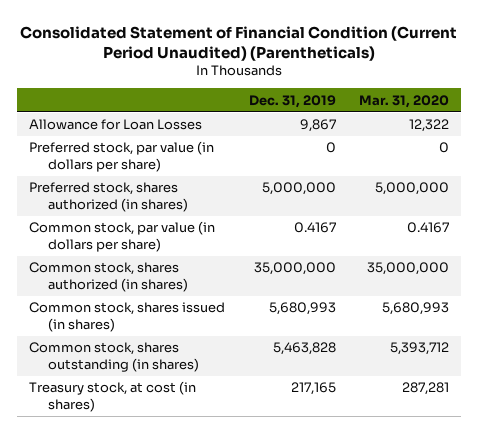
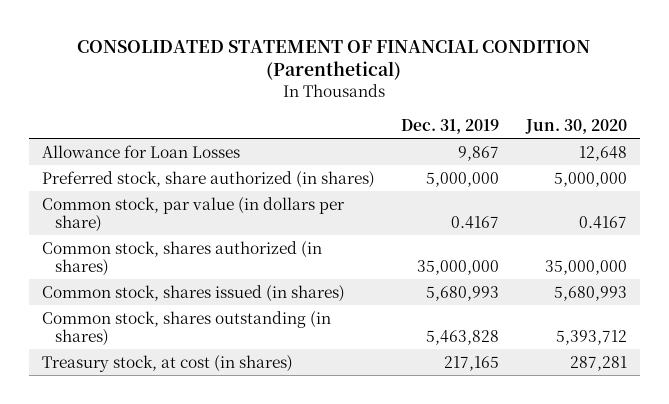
- Consolidated Statement of Financial Condition (Current Period Unaudited) (Parentheticals)
+ CONSOLIDATED STATEMENT OF FINANCIAL CONDITION (Parenthetical)
- | Dec. 31, 2019 | Mar. 31, 2020
+ | Dec. 31, 2019 | Jun. 30, 2020
- Preferred stock, par value (in dollars per share) | 0 | 0
- Preferred stock, shares authorized (in shares) | 5,000,000 | 5,000,000
+ Preferred stock, share authorized (in shares) | 5,000,000 | 5,000,000

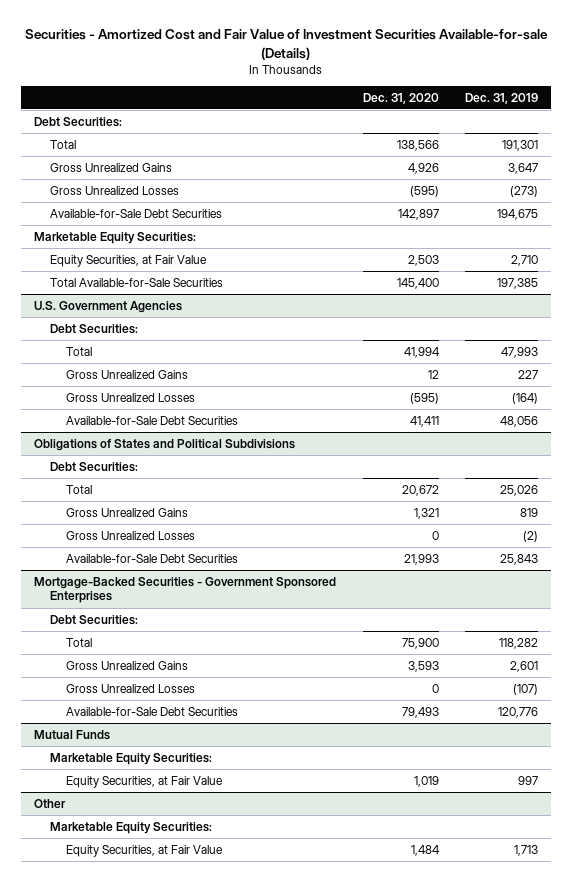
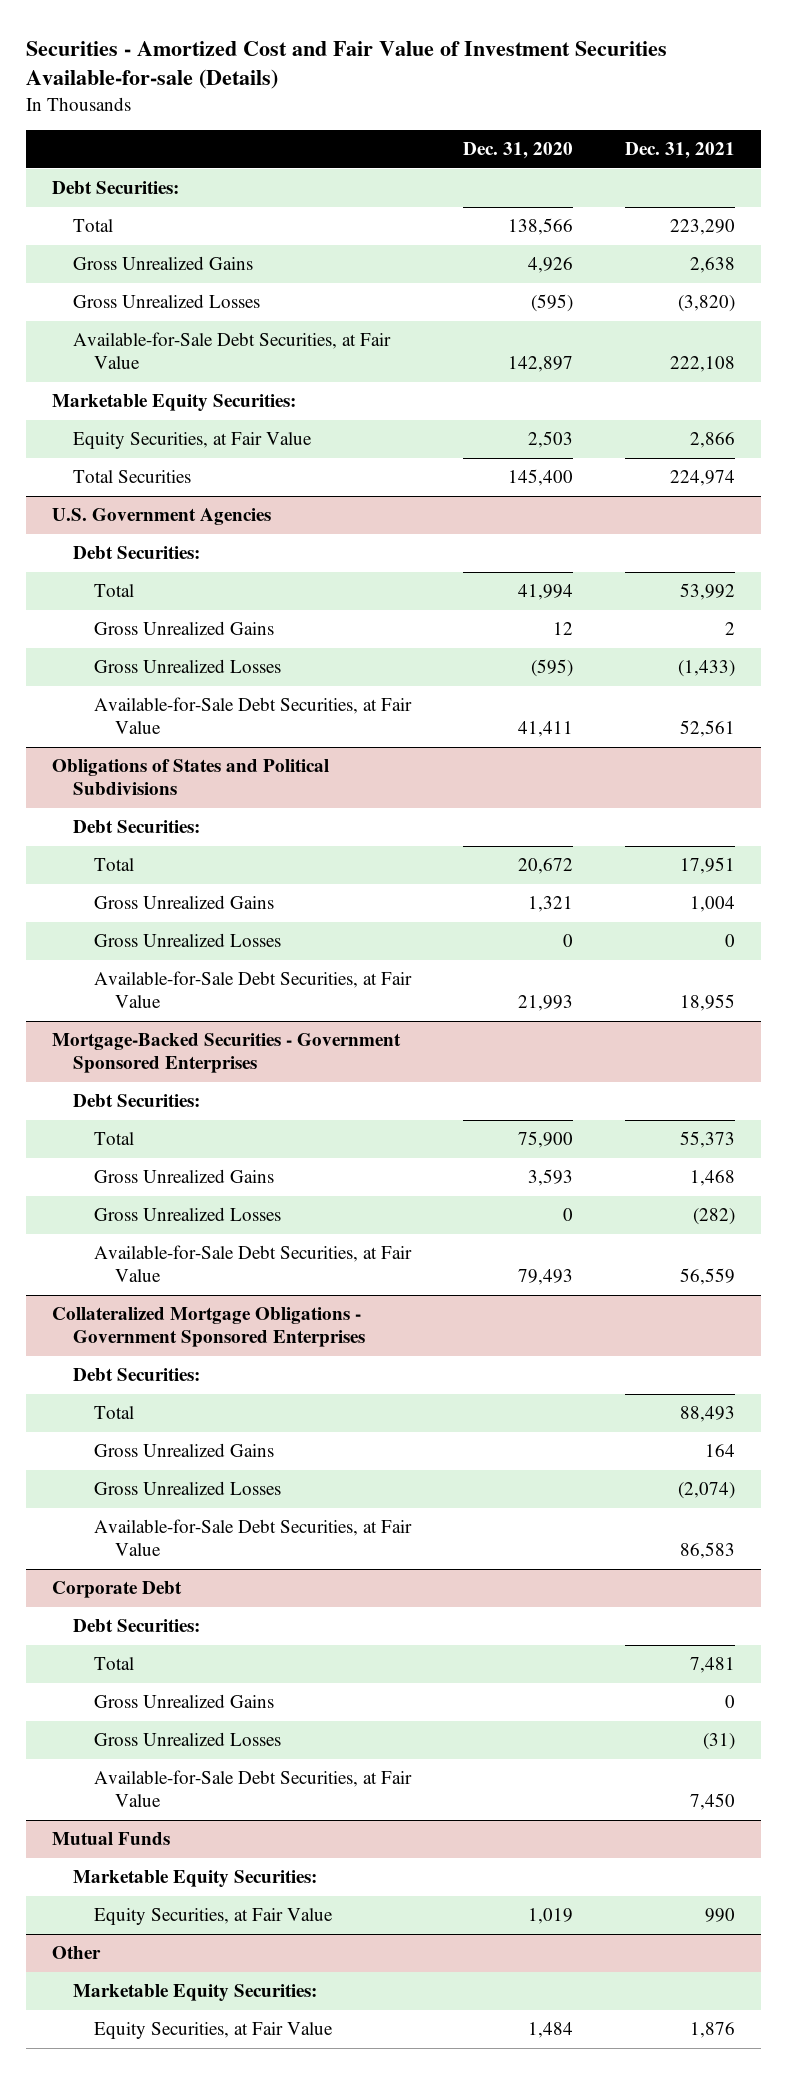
- | Dec. 31, 2020 | Dec. 31, 2019
+ | Dec. 31, 2020 | Dec. 31, 2021
- Available-for-Sale Debt Securities | 142,897 | 194,675
+ Available-for-Sale Debt Securities, at Fair Value | 142,897 | 222,108
- Total Available-for-Sale Securities | 145,400 | 197,385
+ Total Securities | 145,400 | 224,974
@ U.S. Government Agencies
- Available-for-Sale Debt Securities | 41,411 | 48,056
+ Available-for-Sale Debt Securities, at Fair Value | 41,411 | 52,561
@ Obligations of States and Political Subdivisions
- Available-for-Sale Debt Securities | 21,993 | 25,843
+ Available-for-Sale Debt Securities, at Fair Value | 21,993 | 18,955
@ Mortgage-Backed Securities - Government Sponsored Enterprises
- Available-for-Sale Debt Securities | 79,493 | 120,776
+ Available-for-Sale Debt Securities, at Fair Value | 79,493 | 56,559
+ Collateralized Mortgage Obligations - Government Sponsored Enterprises
+ Debt Securities:
+ Total | | 88,493
+ Gross Unrealized Gains | | 164
+ Gross Unrealized Losses | | (2,074)
+ Available-for-Sale Debt Securities, at Fair Value | | 86,583
+ Corporate Debt
+ Debt Securities:
+ Total | | 7,481
+ Gross Unrealized Gains | | 0
+ Gross Unrealized Losses | | (31)
+ Available-for-Sale Debt Securities, at Fair Value | | 7,450

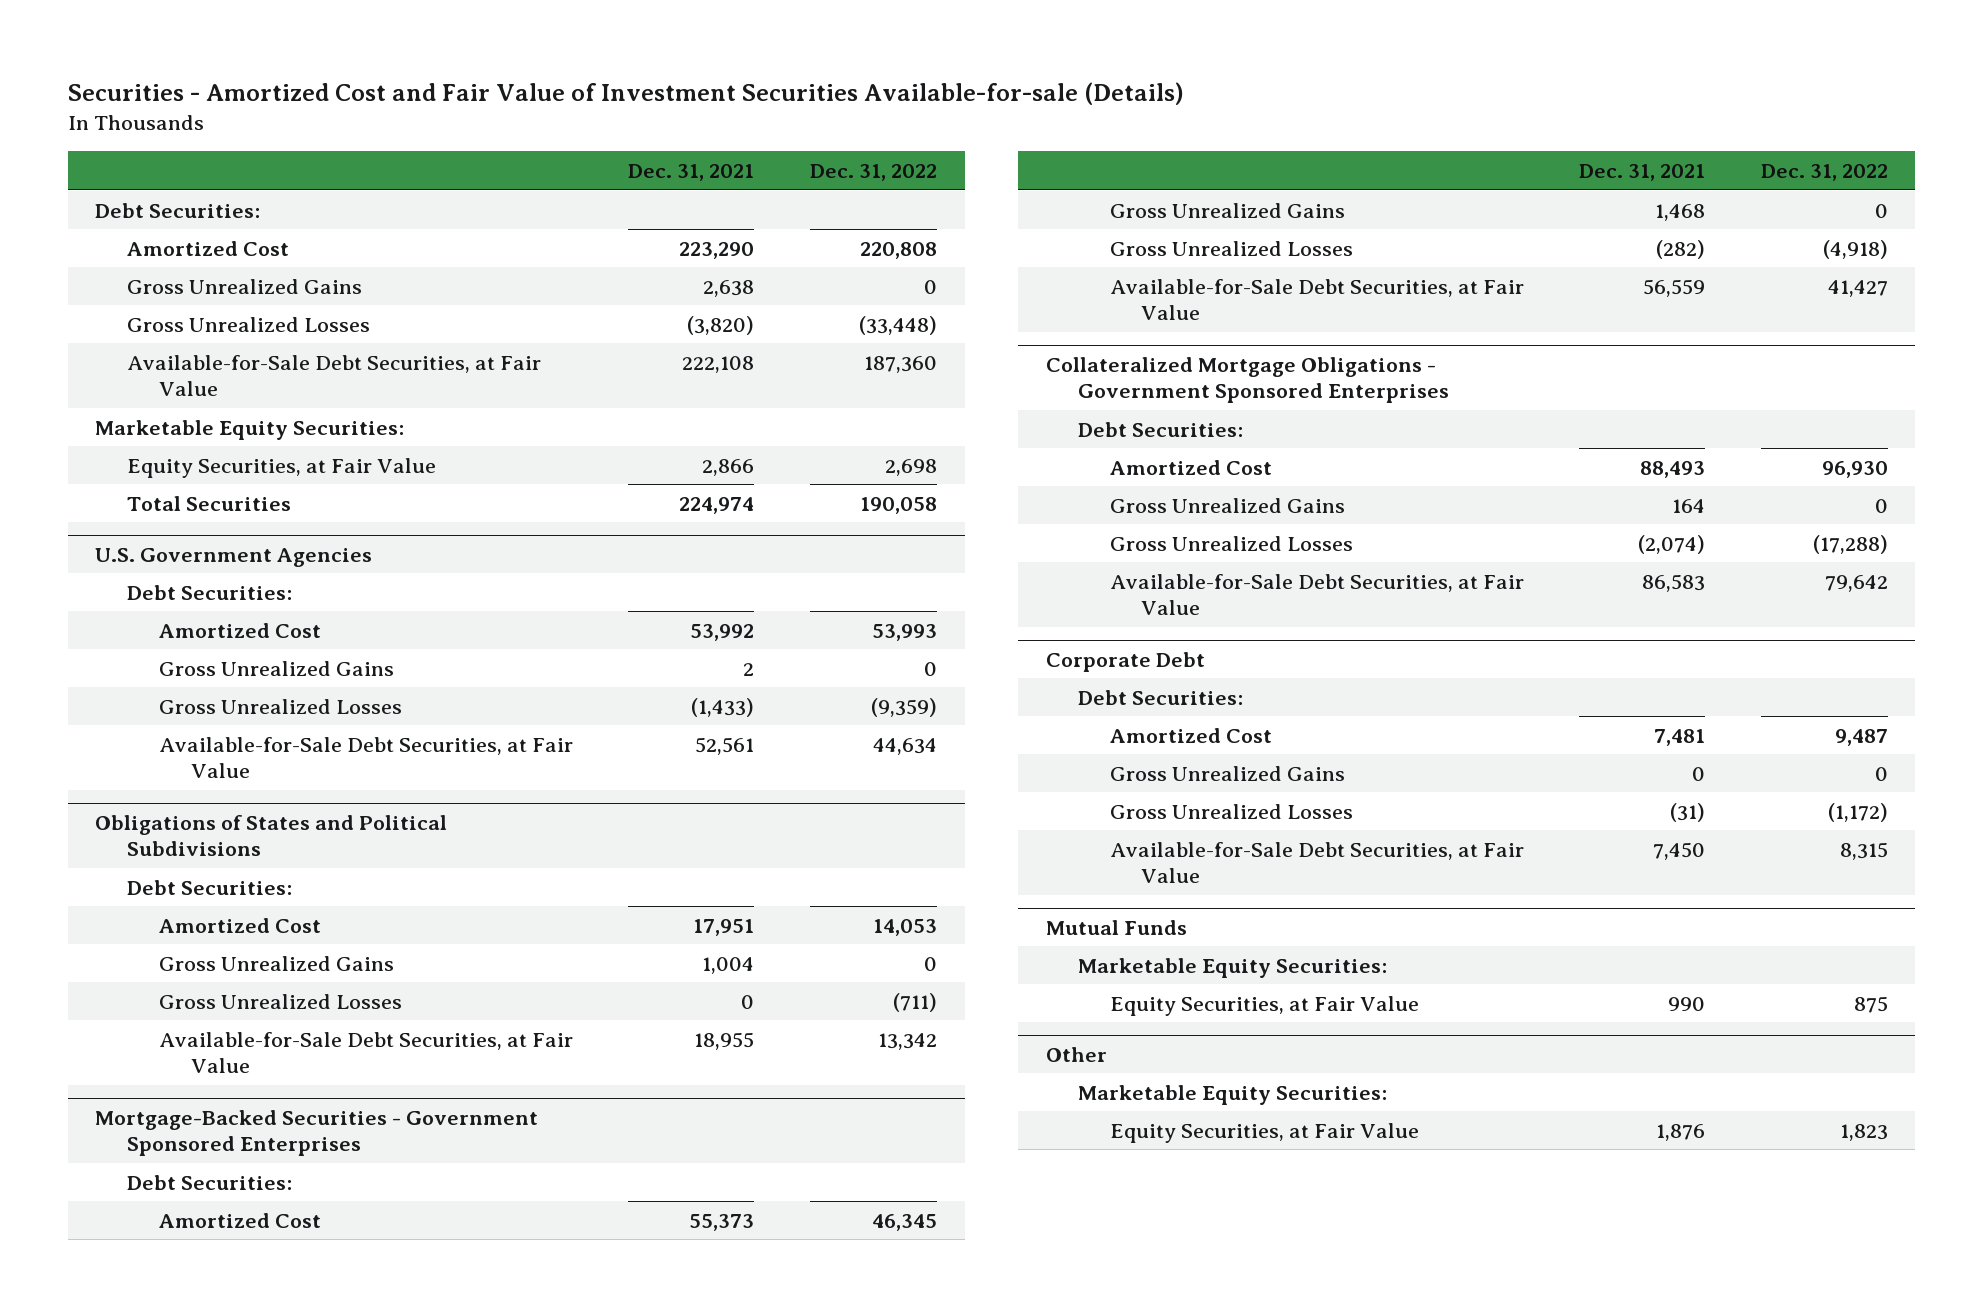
- | Dec. 31, 2020 | Dec. 31, 2021
+ | Dec. 31, 2021 | Dec. 31, 2022
- Total | 138,566 | 223,290
+ Amortized Cost | 223,290 | 220,808
@ U.S. Government Agencies
- Total | 41,994 | 53,992
+ Amortized Cost | 53,992 | 53,993
@ Obligations of States and Political Subdivisions
- Total | 20,672 | 17,951
+ Amortized Cost | 17,951 | 14,053
@ Mortgage-Backed Securities - Government Sponsored Enterprises
- Total | 75,900 | 55,373
+ Amortized Cost | 55,373 | 46,345
@ Collateralized Mortgage Obligations - Government Sponsored Enterprises
- Total | | 88,493
+ Amortized Cost | 88,493 | 96,930
@ Corporate Debt
- Total | | 7,481
+ Amortized Cost | 7,481 | 9,487

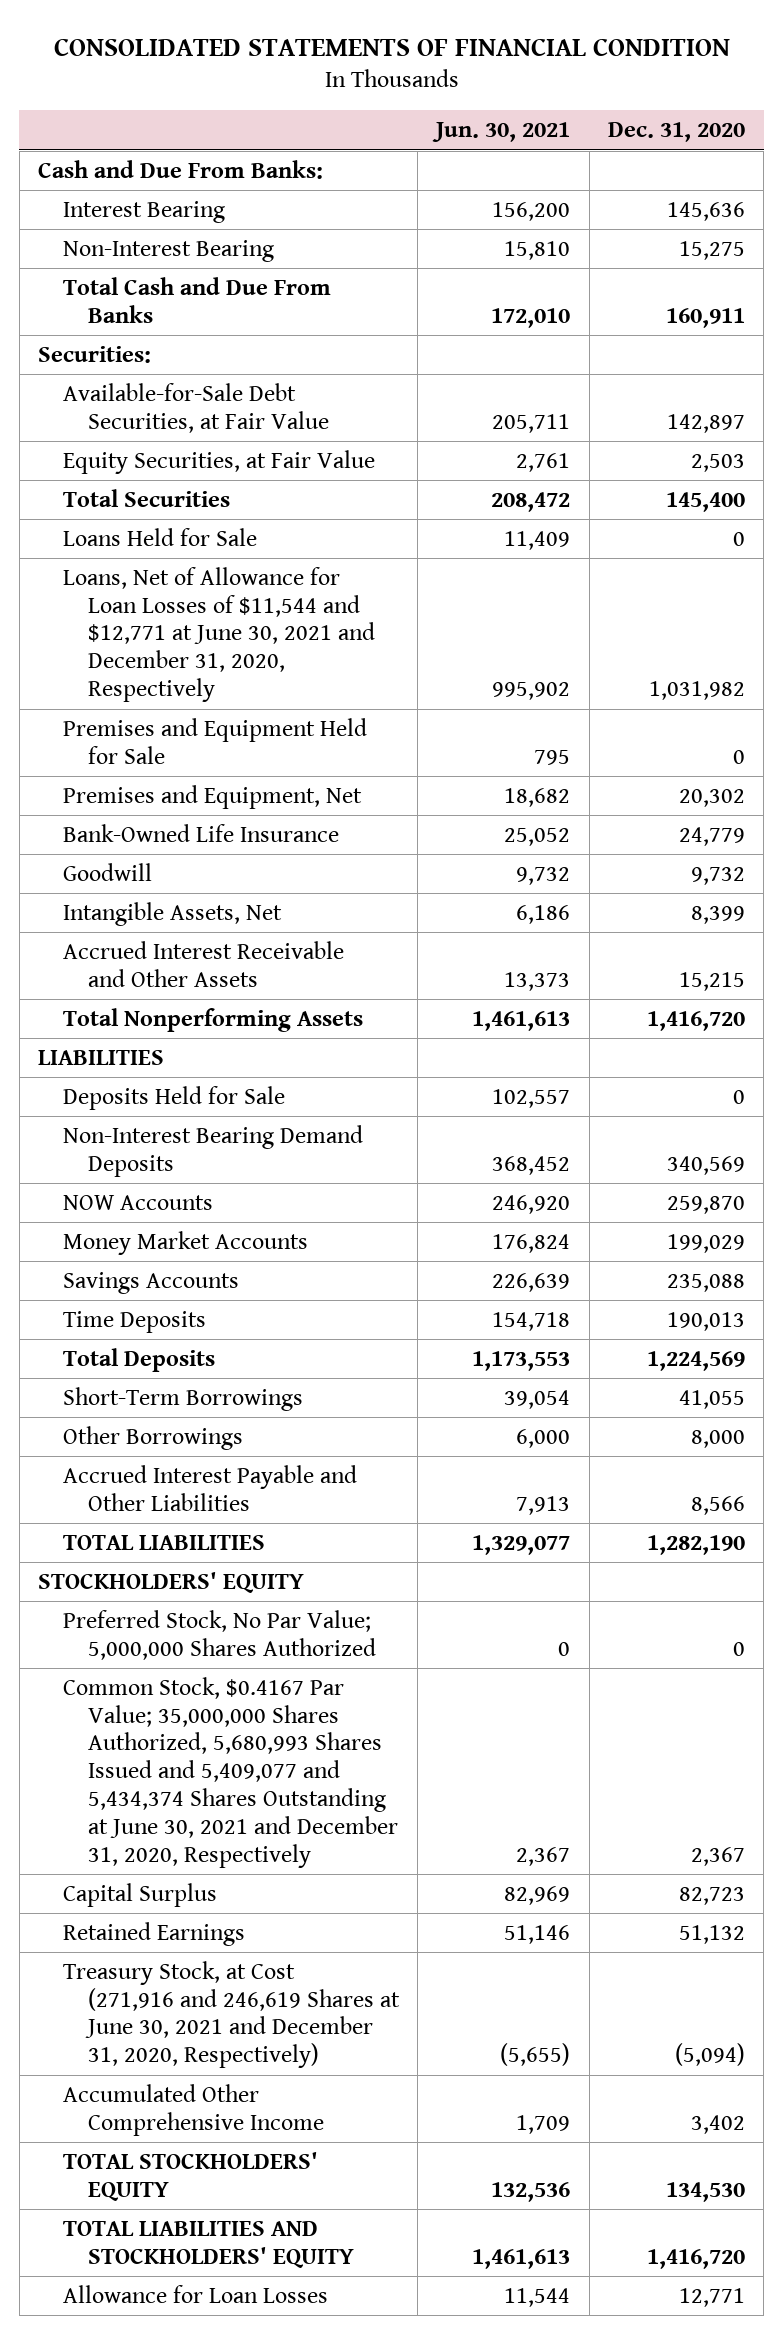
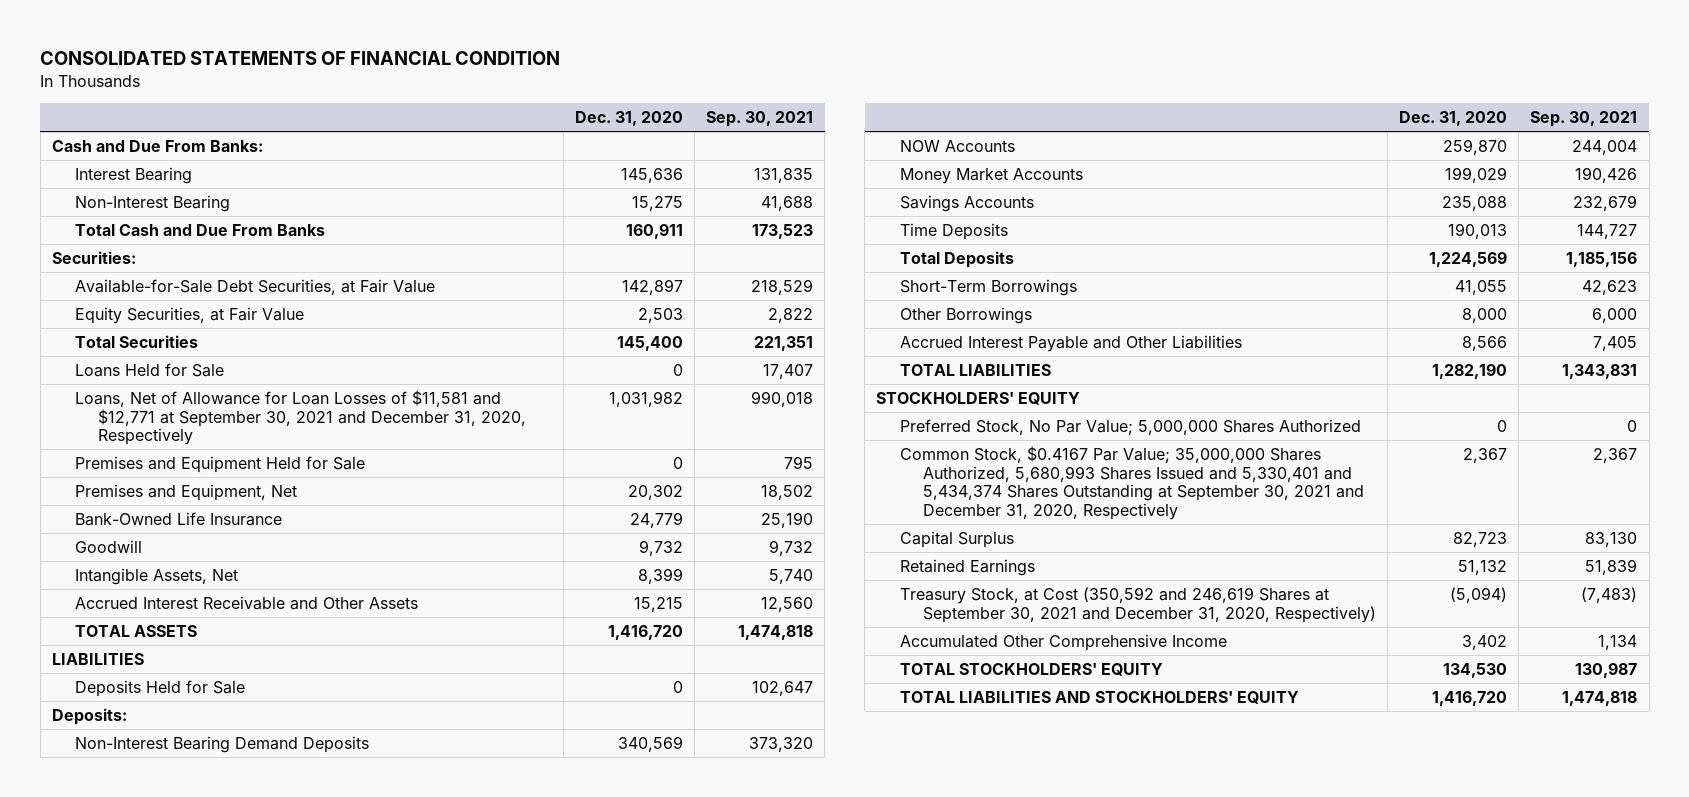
- | Jun. 30, 2021 | Dec. 31, 2020
+ | Dec. 31, 2020 | Sep. 30, 2021
- Loans, Net of Allowance for Loan Losses of $11,544 and $12,771 at June 30, 2021 and December 31, 2020, Respectively | 995,902 | 1,031,982
+ Loans, Net of Allowance for Loan Losses of $11,581 and $12,771 at September 30, 2021 and December 31, 2020, Respectively | 1,031,982 | 990,018
- Total Nonperforming Assets | 1,461,613 | 1,416,720
+ TOTAL ASSETS | 1,416,720 | 1,474,818
+ Deposits:
- Common Stock, $0.4167 Par Value; 35,000,000 Shares Authorized, 5,680,993 Shares Issued and 5,409,077 and 5,434,374 Shares Outstanding at June 30, 2021 and December 31, 2020, Respectively | 2,367 | 2,367
+ Common Stock, $0.4167 Par Value; 35,000,000 Shares Authorized, 5,680,993 Shares Issued and 5,330,401 and 5,434,374 Shares Outstanding at September 30, 2021 and December 31, 2020, Respectively | 2,367 | 2,367
- Treasury Stock, at Cost (271,916 and 246,619 Shares at June 30, 2021 and December 31, 2020, Respectively) | (5,655) | (5,094)
+ Treasury Stock, at Cost (350,592 and 246,619 Shares at September 30, 2021 and December 31, 2020, Respectively) | (5,094) | (7,483)
- Allowance for Loan Losses | 11,544 | 12,771

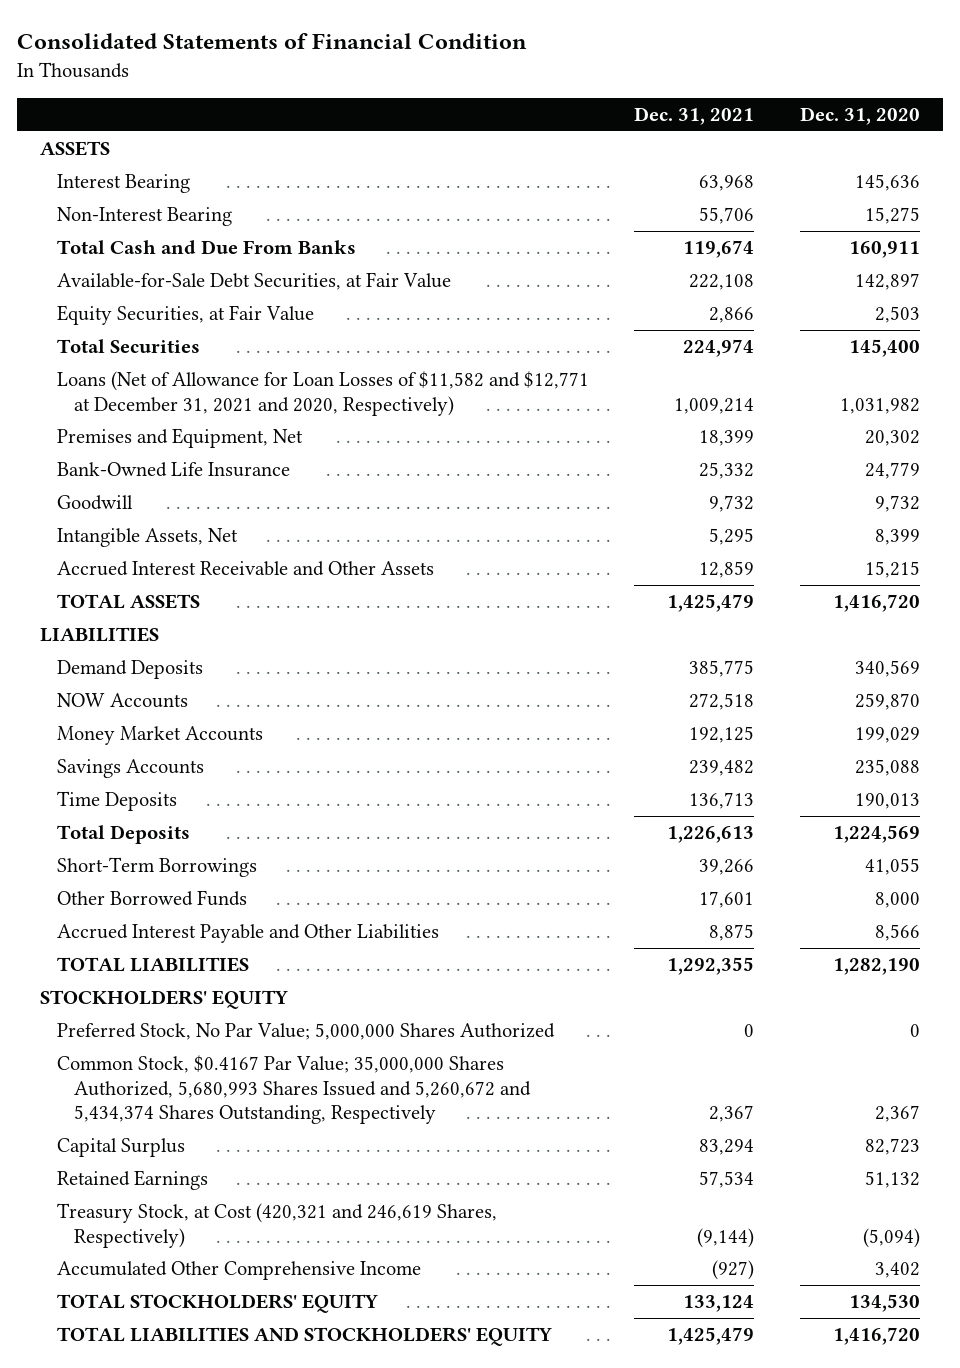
- CONSOLIDATED STATEMENTS OF FINANCIAL CONDITION
+ Consolidated Statements of Financial Condition
- | Dec. 31, 2020 | Sep. 30, 2021
+ | Dec. 31, 2021 | Dec. 31, 2020
- Cash and Due From Banks:
+ ASSETS
- Securities:
- Loans Held for Sale | 0 | 17,407
- Loans, Net of Allowance for Loan Losses of $11,581 and $12,771 at September 30, 2021 and December 31, 2020, Respectively | 1,031,982 | 990,018
- Premises and Equipment Held for Sale | 0 | 795
+ Loans (Net of Allowance for Loan Losses of $11,582 and $12,771 at December 31, 2021 and 2020, Respectively) | 1,009,214 | 1,031,982
- Deposits Held for Sale | 0 | 102,647
- Deposits:
- Non-Interest Bearing Demand Deposits | 340,569 | 373,320
+ Demand Deposits | 385,775 | 340,569
- Other Borrowings | 8,000 | 6,000
+ Other Borrowed Funds | 17,601 | 8,000
- Common Stock, $0.4167 Par Value; 35,000,000 Shares Authorized, 5,680,993 Shares Issued and 5,330,401 and 5,434,374 Shares Outstanding at September 30, 2021 and December 31, 2020, Respectively | 2,367 | 2,367
+ Common Stock, $0.4167 Par Value; 35,000,000 Shares Authorized, 5,680,993 Shares Issued and 5,260,672 and 5,434,374 Shares Outstanding, Respectively | 2,367 | 2,367
- Treasury Stock, at Cost (350,592 and 246,619 Shares at September 30, 2021 and December 31, 2020, Respectively) | (5,094) | (7,483)
+ Treasury Stock, at Cost (420,321 and 246,619 Shares, Respectively) | (9,144) | (5,094)

